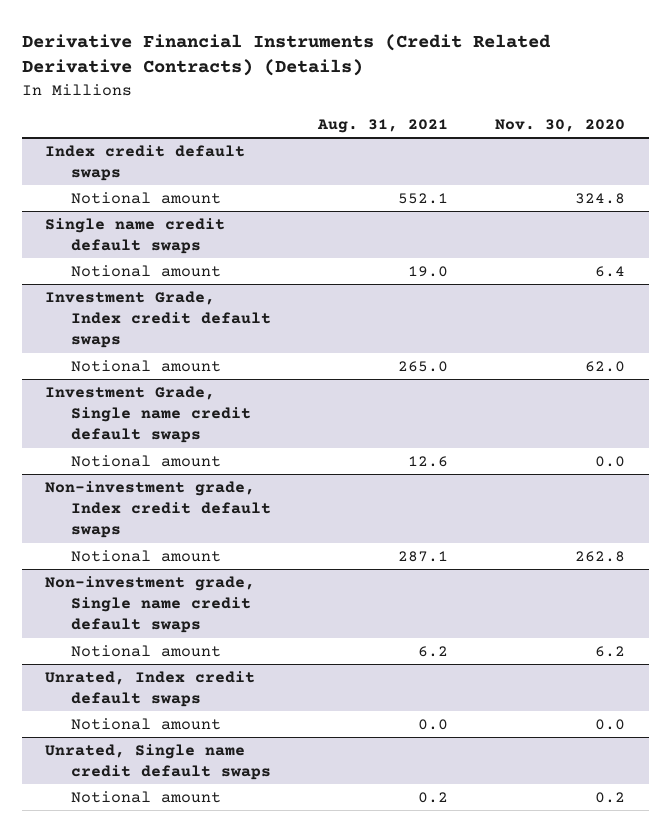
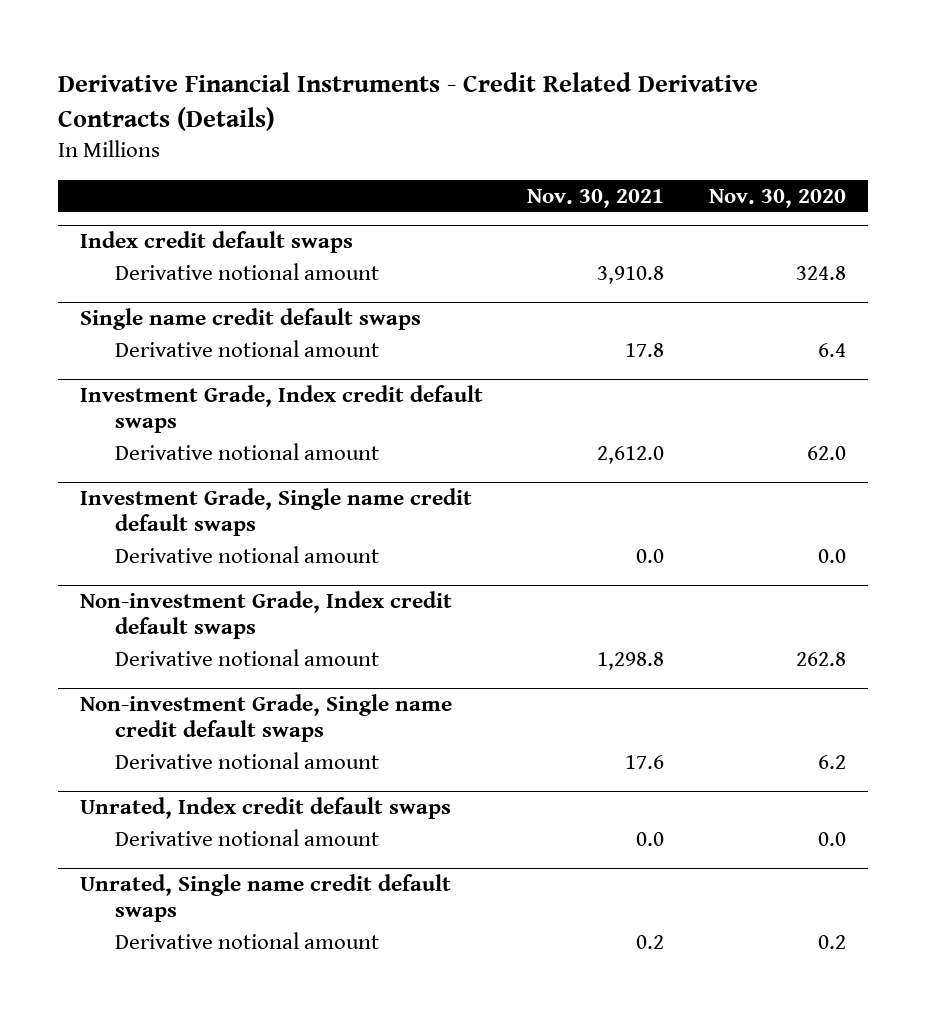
- Derivative Financial Instruments (Credit Related Derivative Contracts) (Details)
+ Derivative Financial Instruments - Credit Related Derivative Contracts (Details)
- | Aug. 31, 2021 | Nov. 30, 2020
+ | Nov. 30, 2021 | Nov. 30, 2020
@ Index credit default swaps
- Notional amount | 552.1 | 324.8
+ Derivative notional amount | 3,910.8 | 324.8
@ Single name credit default swaps
- Notional amount | 19.0 | 6.4
+ Derivative notional amount | 17.8 | 6.4
@ Investment Grade, Index credit default swaps
- Notional amount | 265.0 | 62.0
+ Derivative notional amount | 2,612.0 | 62.0
@ Investment Grade, Single name credit default swaps
- Notional amount | 12.6 | 0.0
- Non-investment grade, Index credit default swaps
- Notional amount | 287.1 | 262.8
- Non-investment grade, Single name credit default swaps
- Notional amount | 6.2 | 6.2
@ Investment Grade, Single name credit default swaps
+ Derivative notional amount | 0.0 | 0.0
+ Non-investment Grade, Index credit default swaps
+ Derivative notional amount | 1,298.8 | 262.8
+ Non-investment Grade, Single name credit default swaps
+ Derivative notional amount | 17.6 | 6.2
@ Unrated, Index credit default swaps
- Notional amount | 0.0 | 0.0
+ Derivative notional amount | 0.0 | 0.0
@ Unrated, Single name credit default swaps
- Notional amount | 0.2 | 0.2
+ Derivative notional amount | 0.2 | 0.2

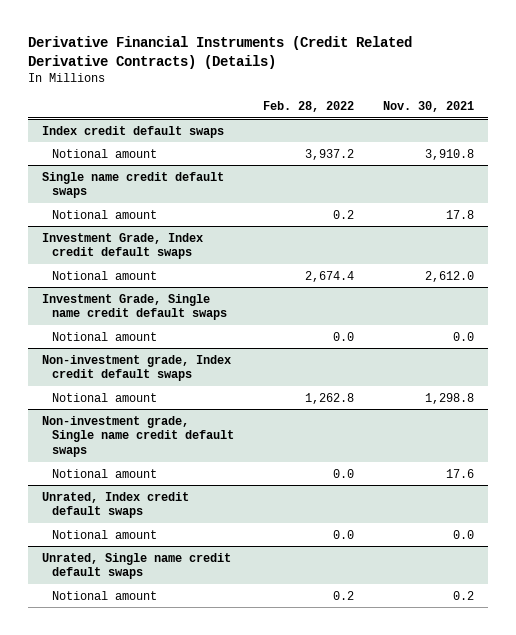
- Derivative Financial Instruments - Credit Related Derivative Contracts (Details)
+ Derivative Financial Instruments (Credit Related Derivative Contracts) (Details)
- | Nov. 30, 2021 | Nov. 30, 2020
+ | Feb. 28, 2022 | Nov. 30, 2021
@ Index credit default swaps
- Derivative notional amount | 3,910.8 | 324.8
+ Notional amount | 3,937.2 | 3,910.8
@ Single name credit default swaps
- Derivative notional amount | 17.8 | 6.4
+ Notional amount | 0.2 | 17.8
@ Investment Grade, Index credit default swaps
- Derivative notional amount | 2,612.0 | 62.0
+ Notional amount | 2,674.4 | 2,612.0
@ Investment Grade, Single name credit default swaps
- Derivative notional amount | 0.0 | 0.0
- Non-investment Grade, Index credit default swaps
- Derivative notional amount | 1,298.8 | 262.8
- Non-investment Grade, Single name credit default swaps
- Derivative notional amount | 17.6 | 6.2
@ Investment Grade, Single name credit default swaps
+ Notional amount | 0.0 | 0.0
+ Non-investment grade, Index credit default swaps
+ Notional amount | 1,262.8 | 1,298.8
+ Non-investment grade, Single name credit default swaps
+ Notional amount | 0.0 | 17.6
@ Unrated, Index credit default swaps
- Derivative notional amount | 0.0 | 0.0
+ Notional amount | 0.0 | 0.0
@ Unrated, Single name credit default swaps
- Derivative notional amount | 0.2 | 0.2
+ Notional amount | 0.2 | 0.2

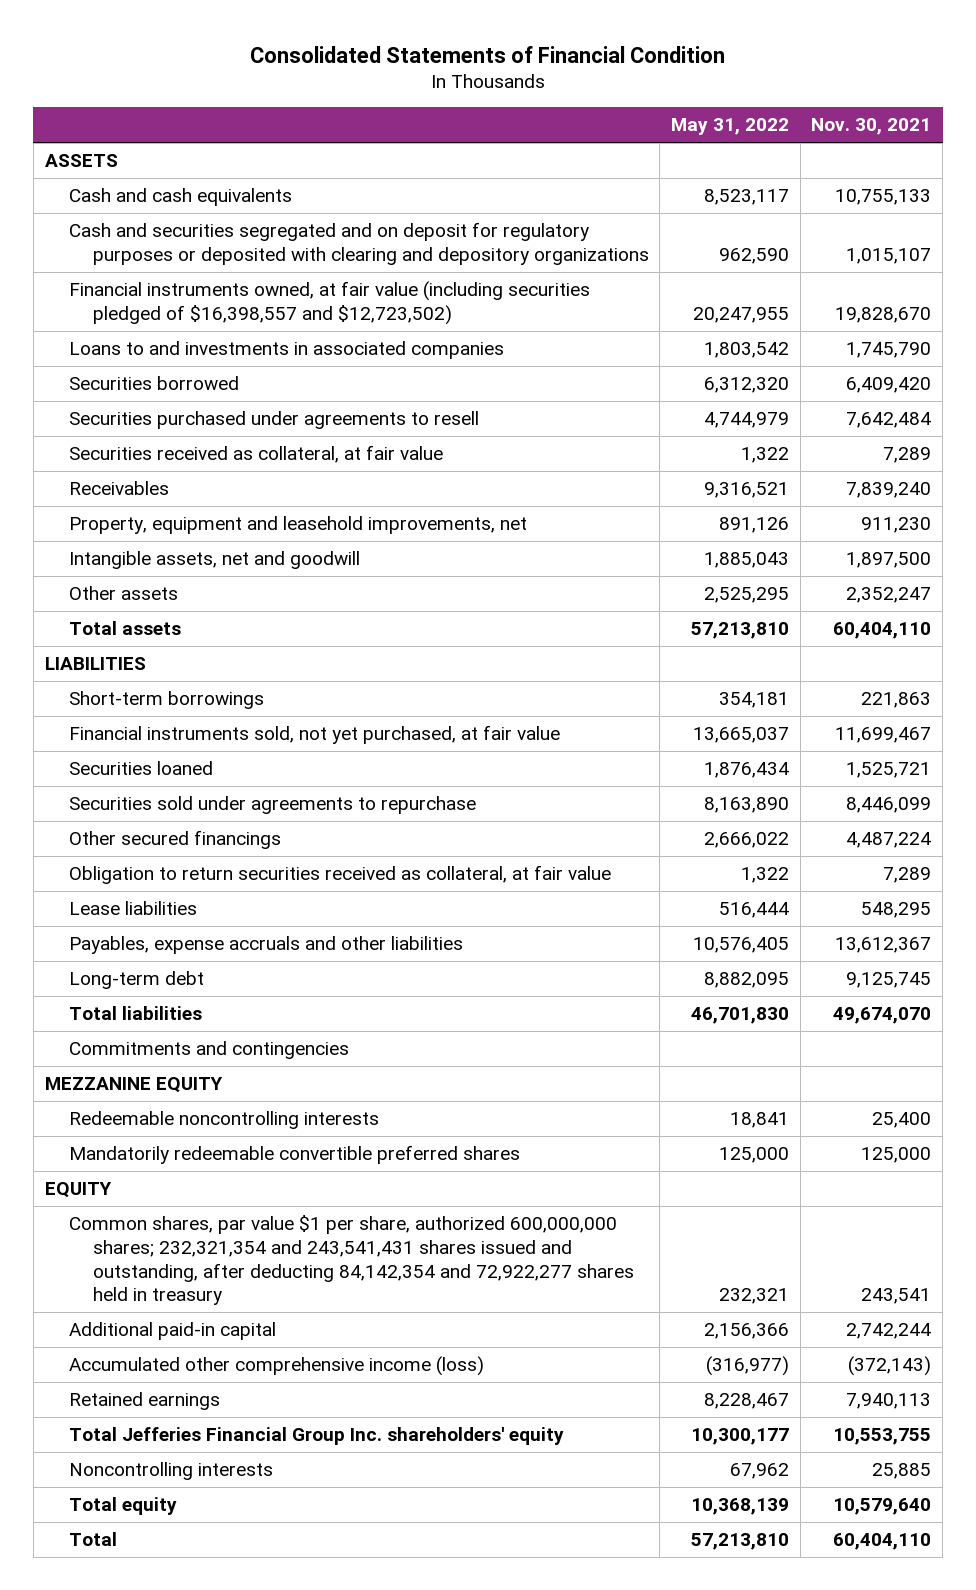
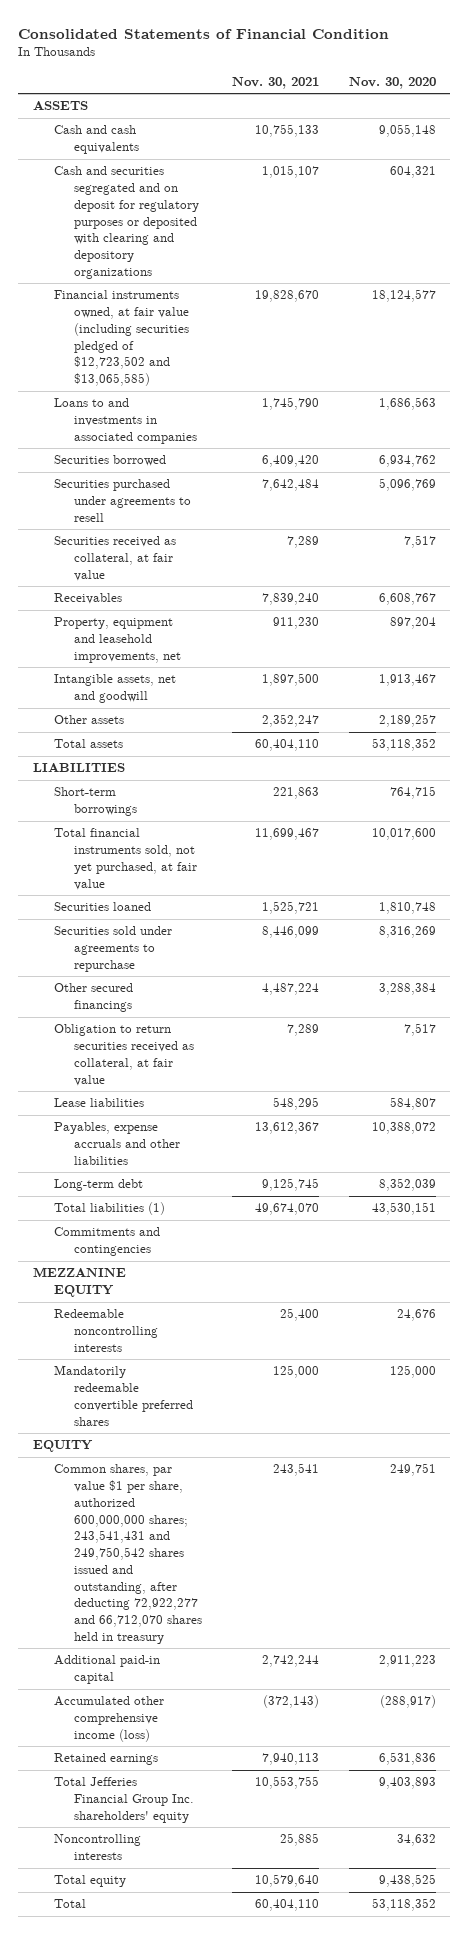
- | May 31, 2022 | Nov. 30, 2021
+ | Nov. 30, 2021 | Nov. 30, 2020
- Financial instruments owned, at fair value (including securities pledged of $16,398,557 and $12,723,502) | 20,247,955 | 19,828,670
+ Financial instruments owned, at fair value (including securities pledged of $12,723,502 and $13,065,585) | 19,828,670 | 18,124,577
- Financial instruments sold, not yet purchased, at fair value | 13,665,037 | 11,699,467
+ Total financial instruments sold, not yet purchased, at fair value | 11,699,467 | 10,017,600
- Total liabilities | 46,701,830 | 49,674,070
+ Total liabilities (1) | 49,674,070 | 43,530,151
- Common shares, par value $1 per share, authorized 600,000,000 shares; 232,321,354 and 243,541,431 shares issued and outstanding, after deducting 84,142,354 and 72,922,277 shares held in treasury | 232,321 | 243,541
+ Common shares, par value $1 per share, authorized 600,000,000 shares; 243,541,431 and 249,750,542 shares issued and outstanding, after deducting 72,922,277 and 66,712,070 shares held in treasury | 243,541 | 249,751

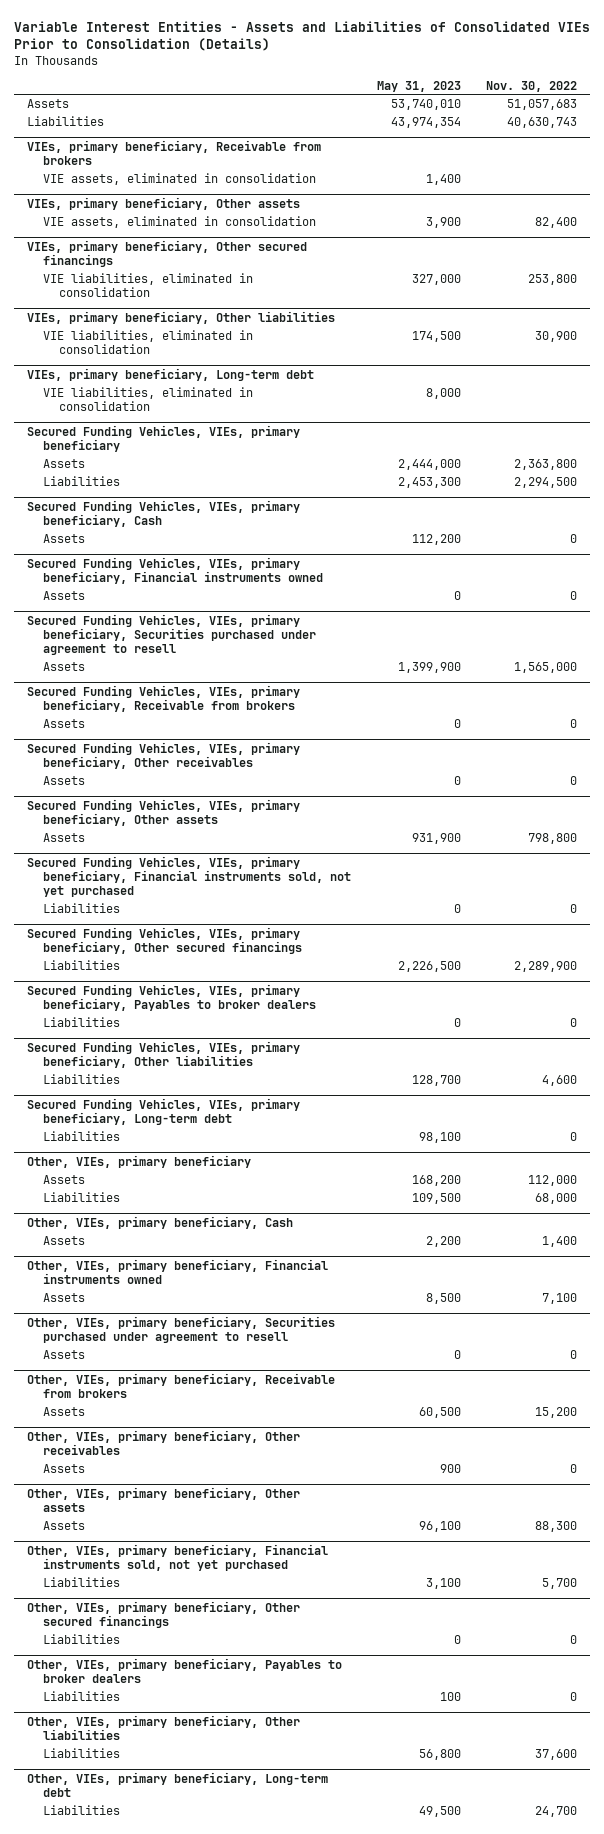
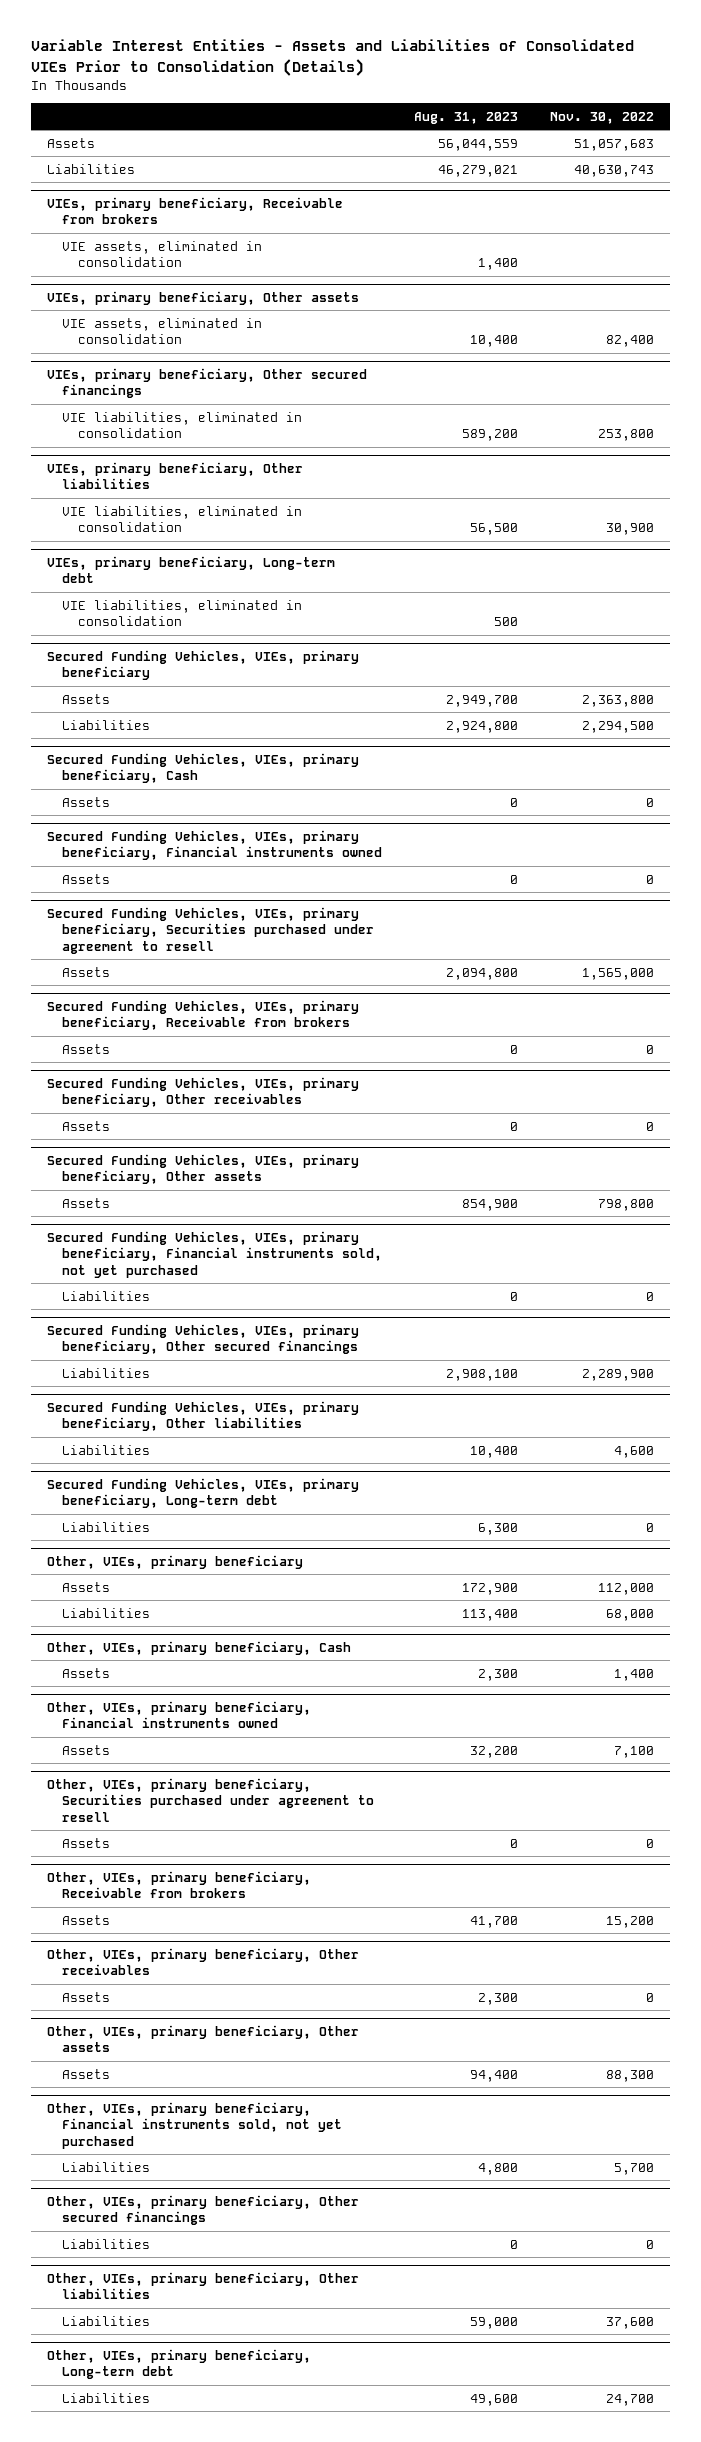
- | May 31, 2023 | Nov. 30, 2022
+ | Aug. 31, 2023 | Nov. 30, 2022
- Secured Funding Vehicles, VIEs, primary beneficiary, Payables to broker dealers
- Liabilities | 0 | 0
- Other, VIEs, primary beneficiary, Payables to broker dealers
- Liabilities | 100 | 0

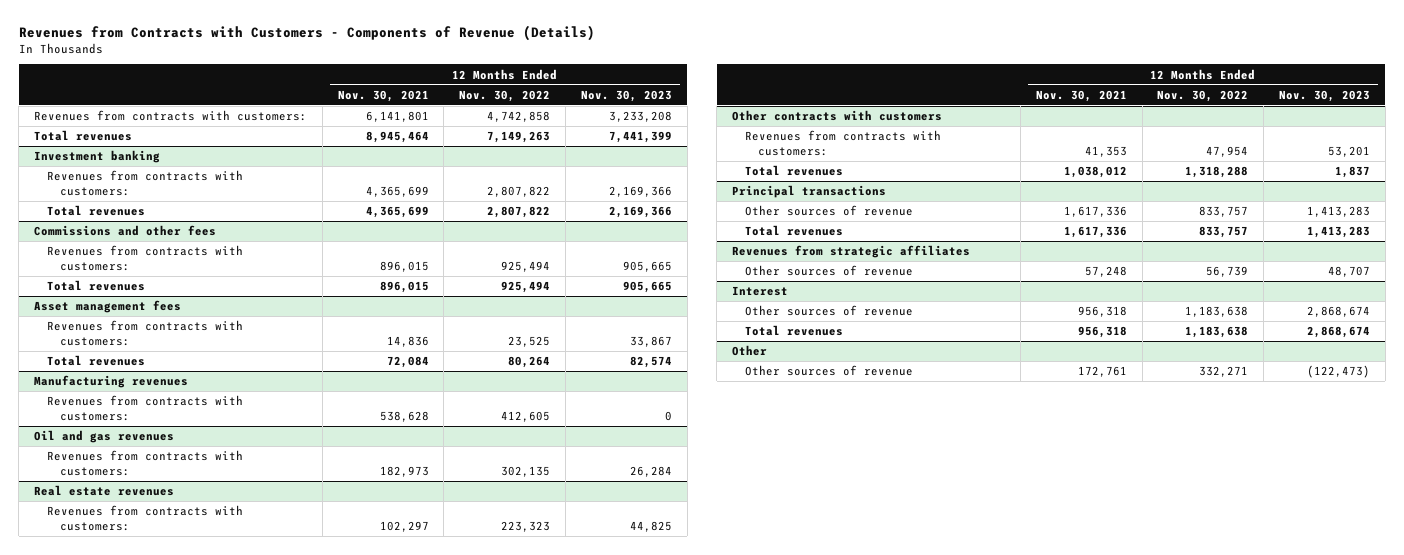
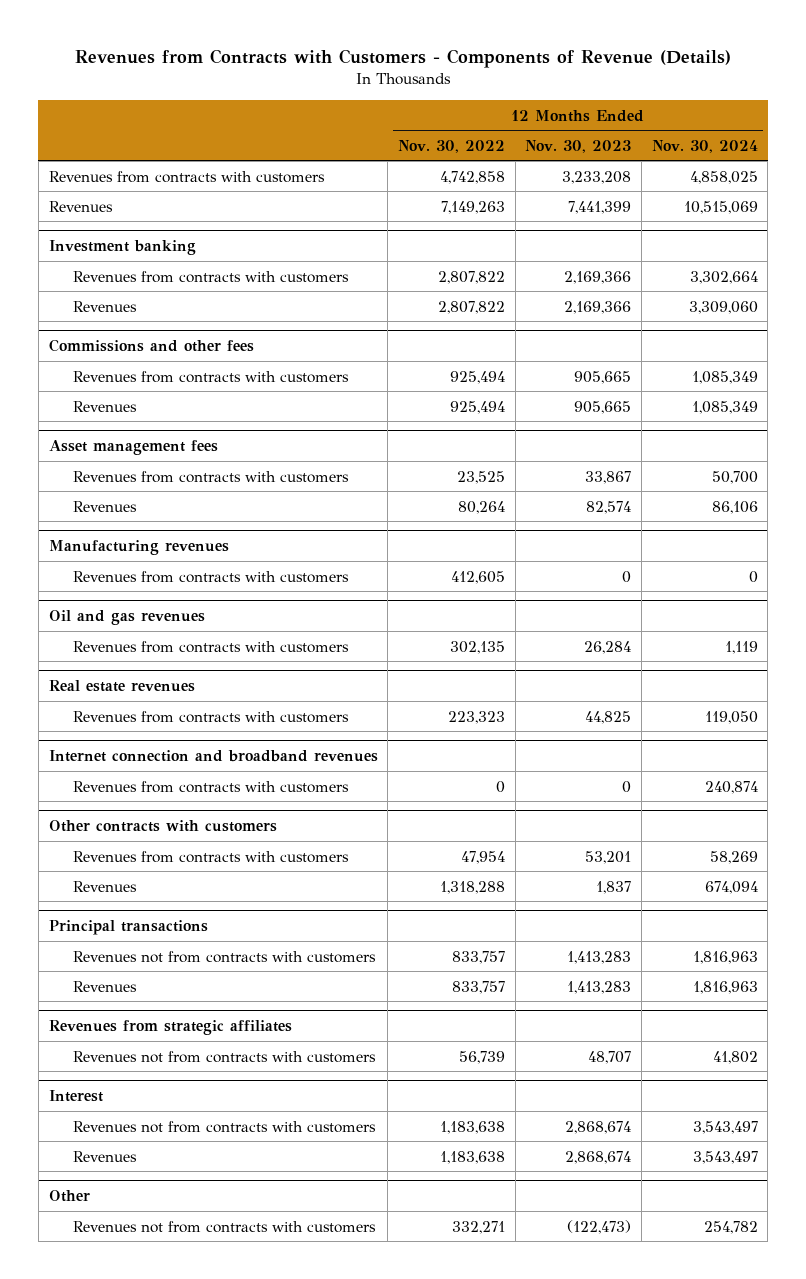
- | 12 Months Ended Nov. 30, 2021 | 12 Months Ended Nov. 30, 2022 | 12 Months Ended Nov. 30, 2023
+ | 12 Months Ended Nov. 30, 2022 | 12 Months Ended Nov. 30, 2023 | 12 Months Ended Nov. 30, 2024
- Revenues from contracts with customers: | 6,141,801 | 4,742,858 | 3,233,208
- Total revenues | 8,945,464 | 7,149,263 | 7,441,399
+ Revenues from contracts with customers | 4,742,858 | 3,233,208 | 4,858,025
+ Revenues | 7,149,263 | 7,441,399 | 10,515,069
@ Investment banking
- Revenues from contracts with customers: | 4,365,699 | 2,807,822 | 2,169,366
- Total revenues | 4,365,699 | 2,807,822 | 2,169,366
+ Revenues from contracts with customers | 2,807,822 | 2,169,366 | 3,302,664
+ Revenues | 2,807,822 | 2,169,366 | 3,309,060
@ Commissions and other fees
- Revenues from contracts with customers: | 896,015 | 925,494 | 905,665
- Total revenues | 896,015 | 925,494 | 905,665
+ Revenues from contracts with customers | 925,494 | 905,665 | 1,085,349
+ Revenues | 925,494 | 905,665 | 1,085,349
@ Asset management fees
- Revenues from contracts with customers: | 14,836 | 23,525 | 33,867
- Total revenues | 72,084 | 80,264 | 82,574
+ Revenues from contracts with customers | 23,525 | 33,867 | 50,700
+ Revenues | 80,264 | 82,574 | 86,106
@ Manufacturing revenues
- Revenues from contracts with customers: | 538,628 | 412,605 | 0
+ Revenues from contracts with customers | 412,605 | 0 | 0
@ Oil and gas revenues
- Revenues from contracts with customers: | 182,973 | 302,135 | 26,284
+ Revenues from contracts with customers | 302,135 | 26,284 | 1,119
@ Real estate revenues
- Revenues from contracts with customers: | 102,297 | 223,323 | 44,825
+ Revenues from contracts with customers | 223,323 | 44,825 | 119,050
+ Internet connection and broadband revenues
+ Revenues from contracts with customers | 0 | 0 | 240,874
@ Other contracts with customers
- Revenues from contracts with customers: | 41,353 | 47,954 | 53,201
- Total revenues | 1,038,012 | 1,318,288 | 1,837
+ Revenues from contracts with customers | 47,954 | 53,201 | 58,269
+ Revenues | 1,318,288 | 1,837 | 674,094
@ Principal transactions
- Other sources of revenue | 1,617,336 | 833,757 | 1,413,283
- Total revenues | 1,617,336 | 833,757 | 1,413,283
+ Revenues not from contracts with customers | 833,757 | 1,413,283 | 1,816,963
+ Revenues | 833,757 | 1,413,283 | 1,816,963
@ Revenues from strategic affiliates
- Other sources of revenue | 57,248 | 56,739 | 48,707
+ Revenues not from contracts with customers | 56,739 | 48,707 | 41,802
@ Interest
- Other sources of revenue | 956,318 | 1,183,638 | 2,868,674
- Total revenues | 956,318 | 1,183,638 | 2,868,674
+ Revenues not from contracts with customers | 1,183,638 | 2,868,674 | 3,543,497
+ Revenues | 1,183,638 | 2,868,674 | 3,543,497
@ Other
- Other sources of revenue | 172,761 | 332,271 | (122,473)
+ Revenues not from contracts with customers | 332,271 | (122,473) | 254,782

